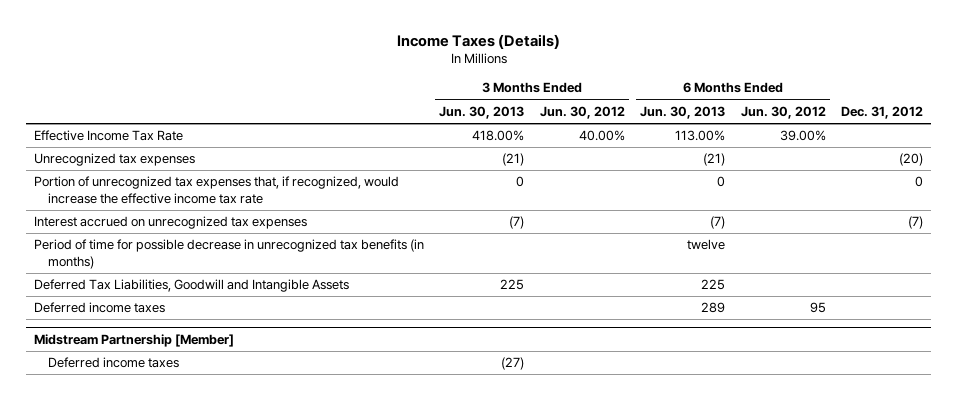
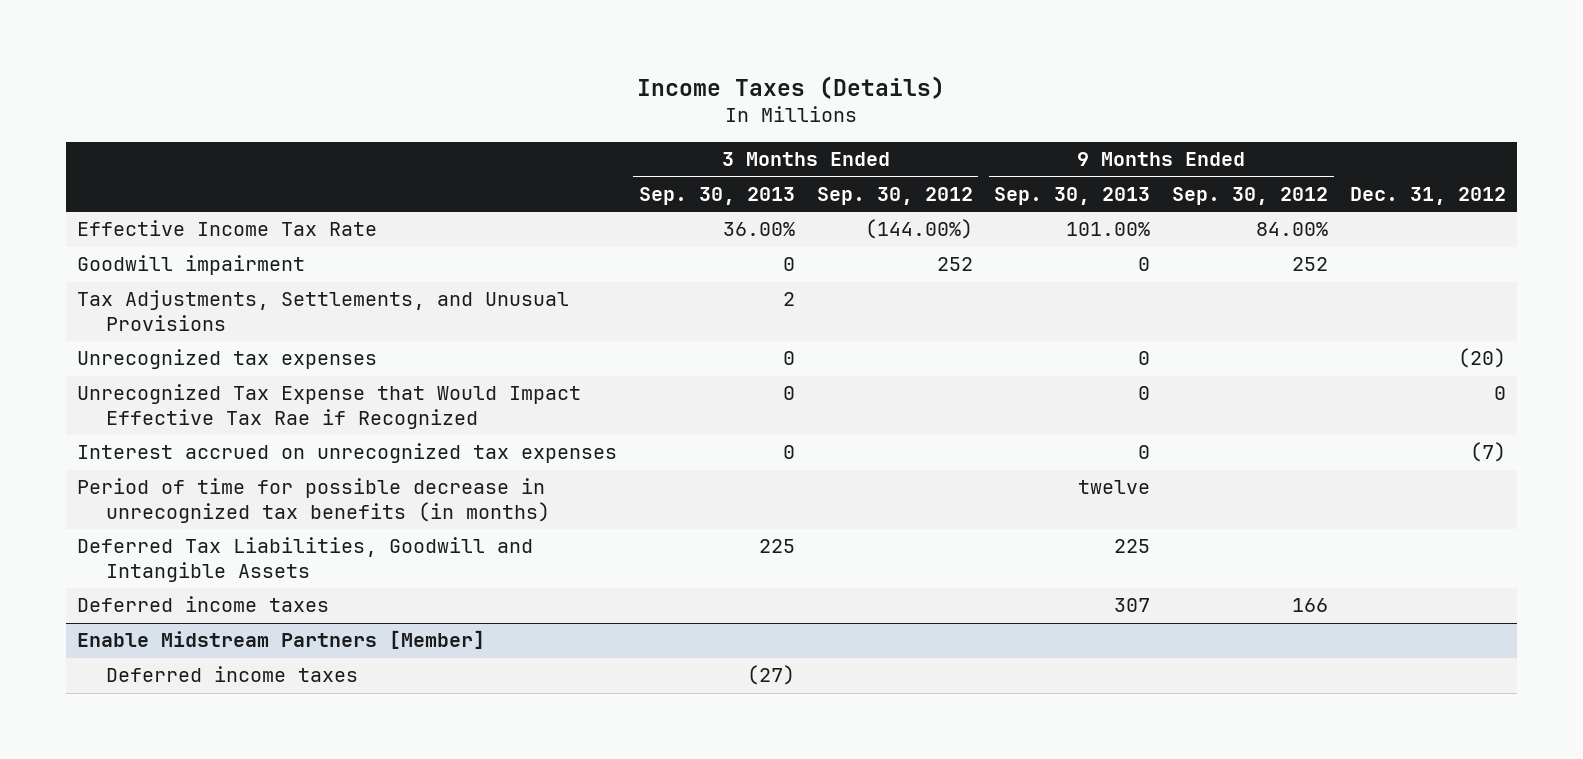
- | 3 Months Ended Jun. 30, 2013 | 3 Months Ended Jun. 30, 2012 | 6 Months Ended Jun. 30, 2013 | 6 Months Ended Jun. 30, 2012 | Dec. 31, 2012
+ | 3 Months Ended Sep. 30, 2013 | 3 Months Ended Sep. 30, 2012 | 9 Months Ended Sep. 30, 2013 | 9 Months Ended Sep. 30, 2012 | Dec. 31, 2012
+ Goodwill impairment | 0 | 252 | 0 | 252 |
+ Tax Adjustments, Settlements, and Unusual Provisions | 2 | | | |
- Portion of unrecognized tax expenses that, if recognized, would increase the effective income tax rate | 0 | | 0 | | 0
+ Unrecognized Tax Expense that Would Impact Effective Tax Rae if Recognized | 0 | | 0 | | 0
- Midstream Partnership [Member]
- Deferred income taxes | (27) | | | |
+ Enable Midstream Partners [Member]
+ Deferred income taxes | (27) | | | |

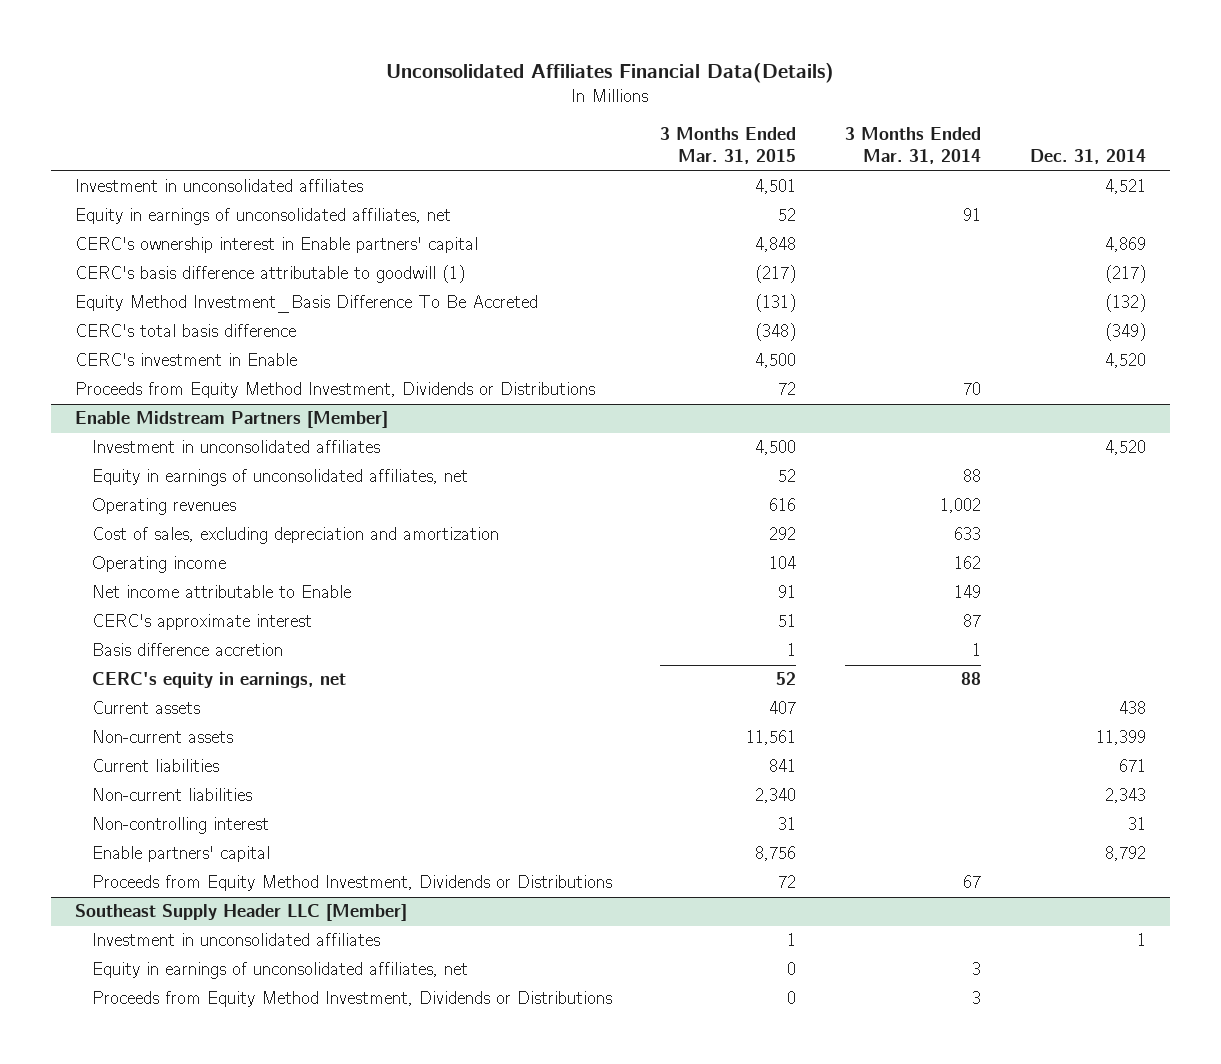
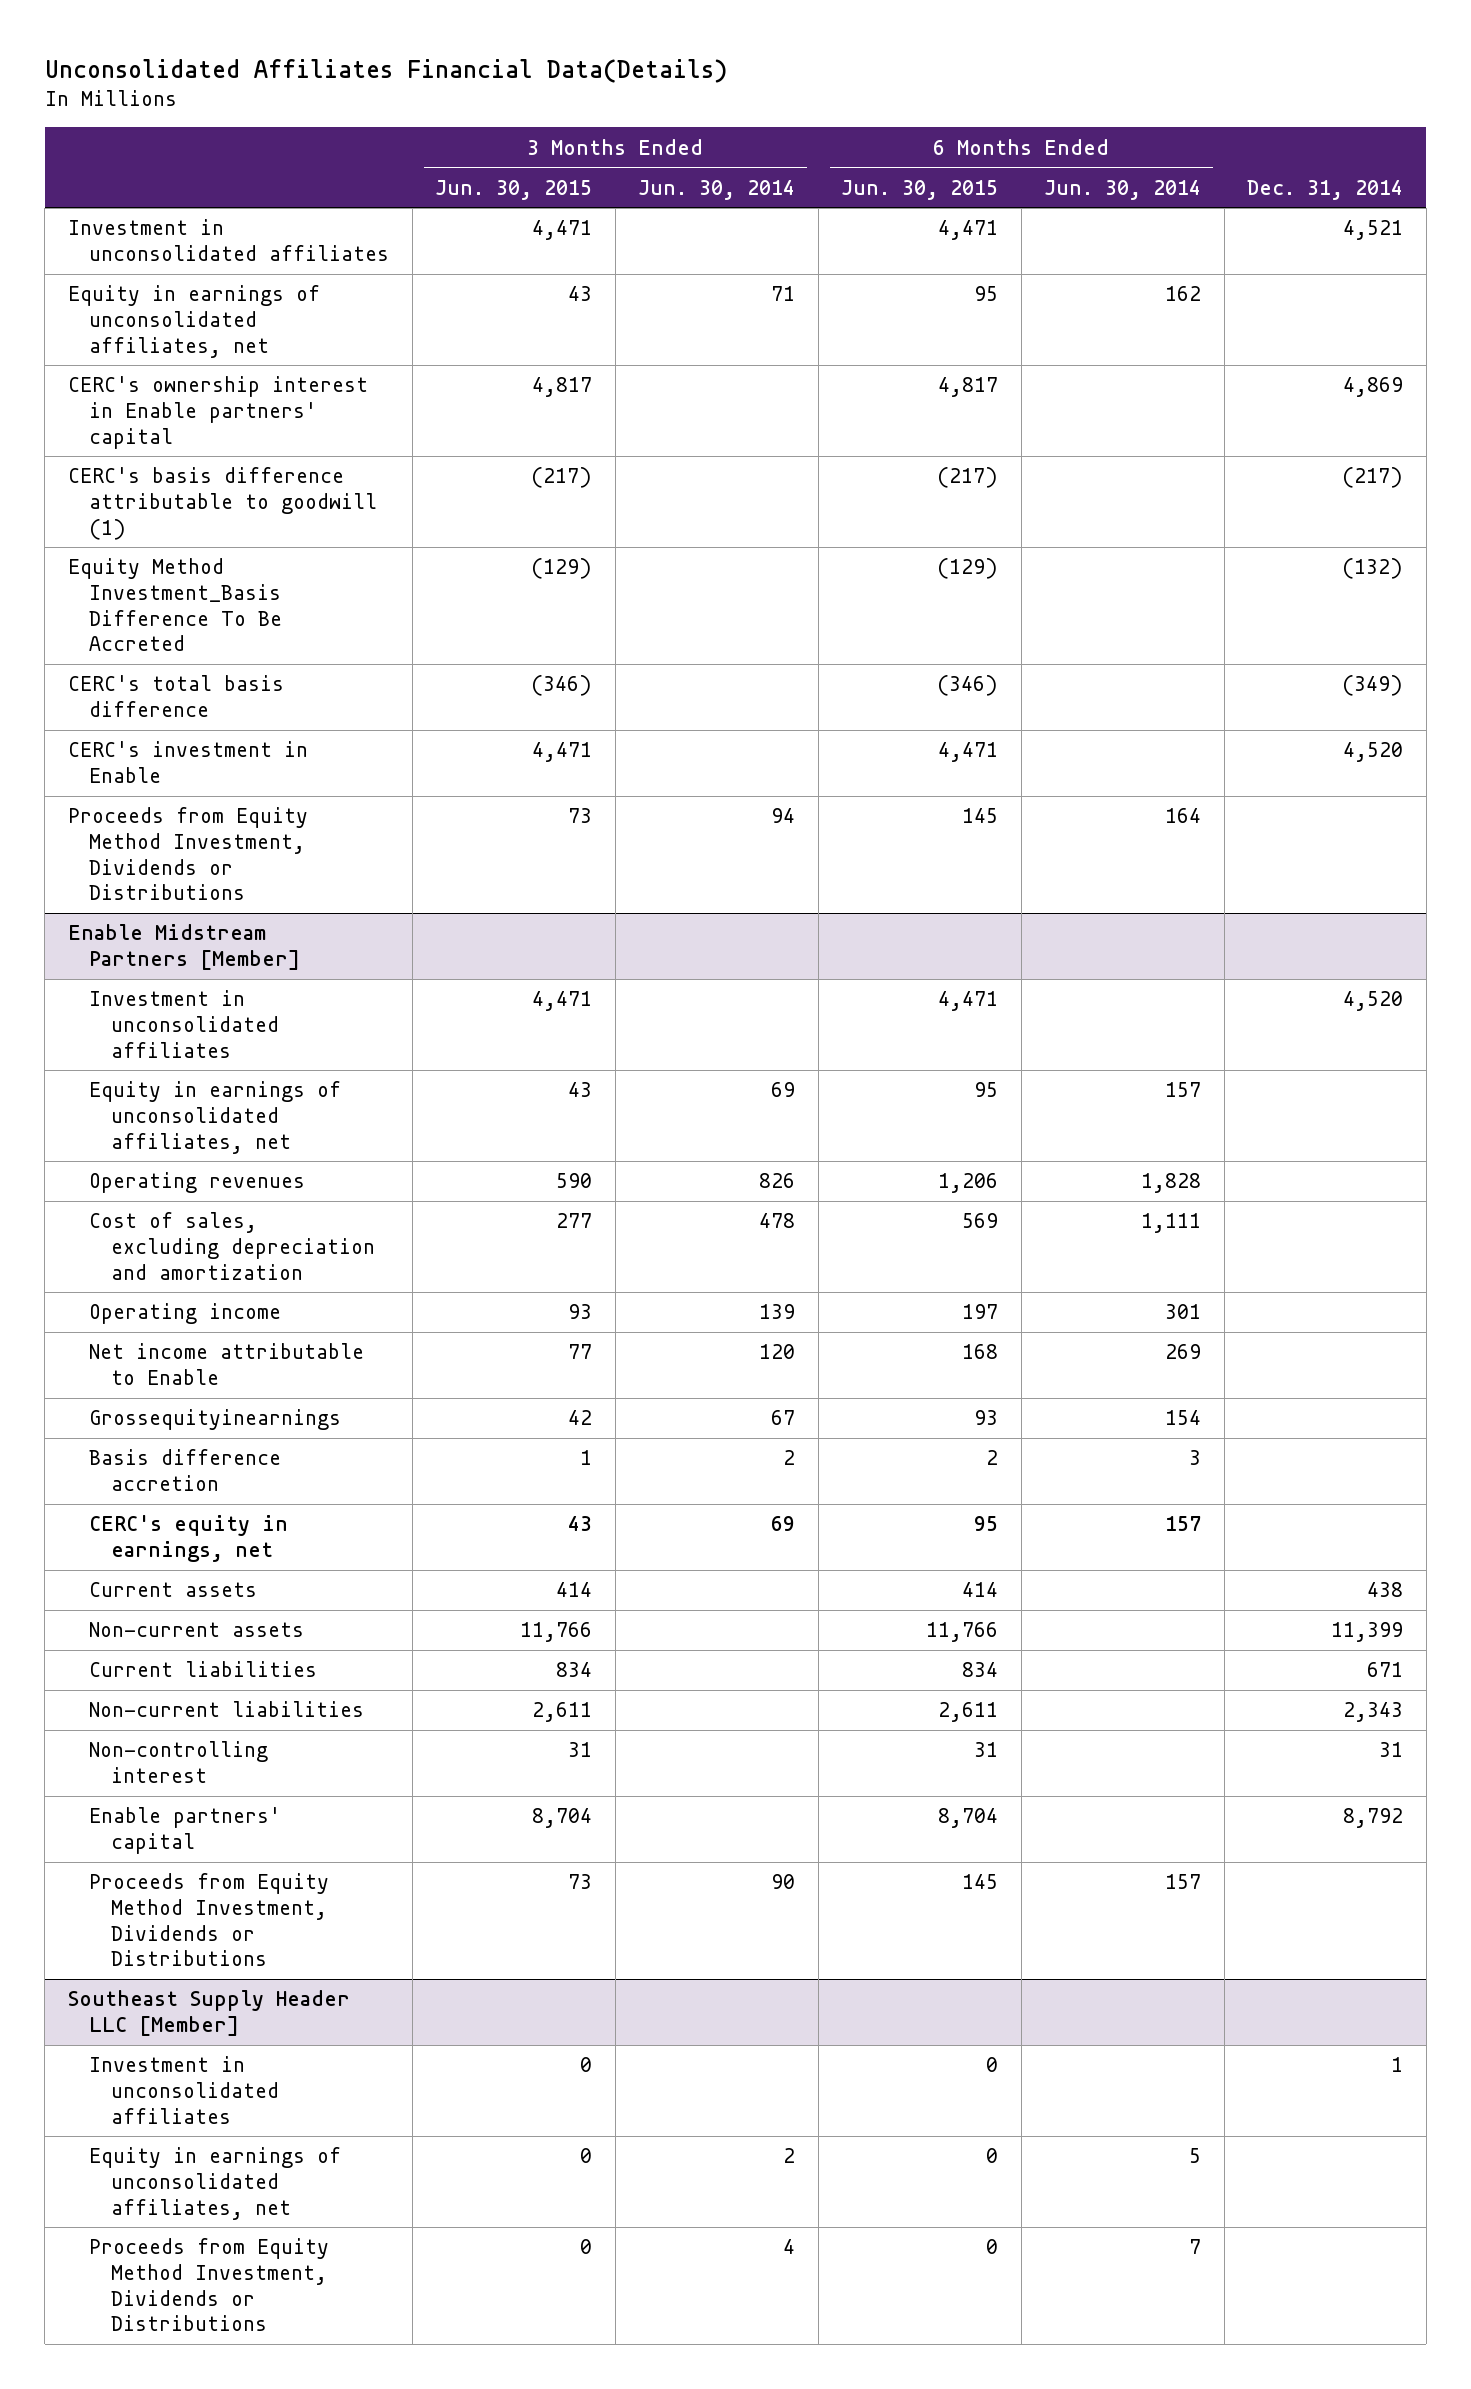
- | 3 Months Ended Mar. 31, 2015 | 3 Months Ended Mar. 31, 2014 | Dec. 31, 2014
+ | 3 Months Ended Jun. 30, 2015 | 3 Months Ended Jun. 30, 2014 | 6 Months Ended Jun. 30, 2015 | 6 Months Ended Jun. 30, 2014 | Dec. 31, 2014
@ Enable Midstream Partners [Member]
- CERC's approximate interest | 51 | 87 |
+ Grossequityinearnings | 42 | 67 | 93 | 154 |

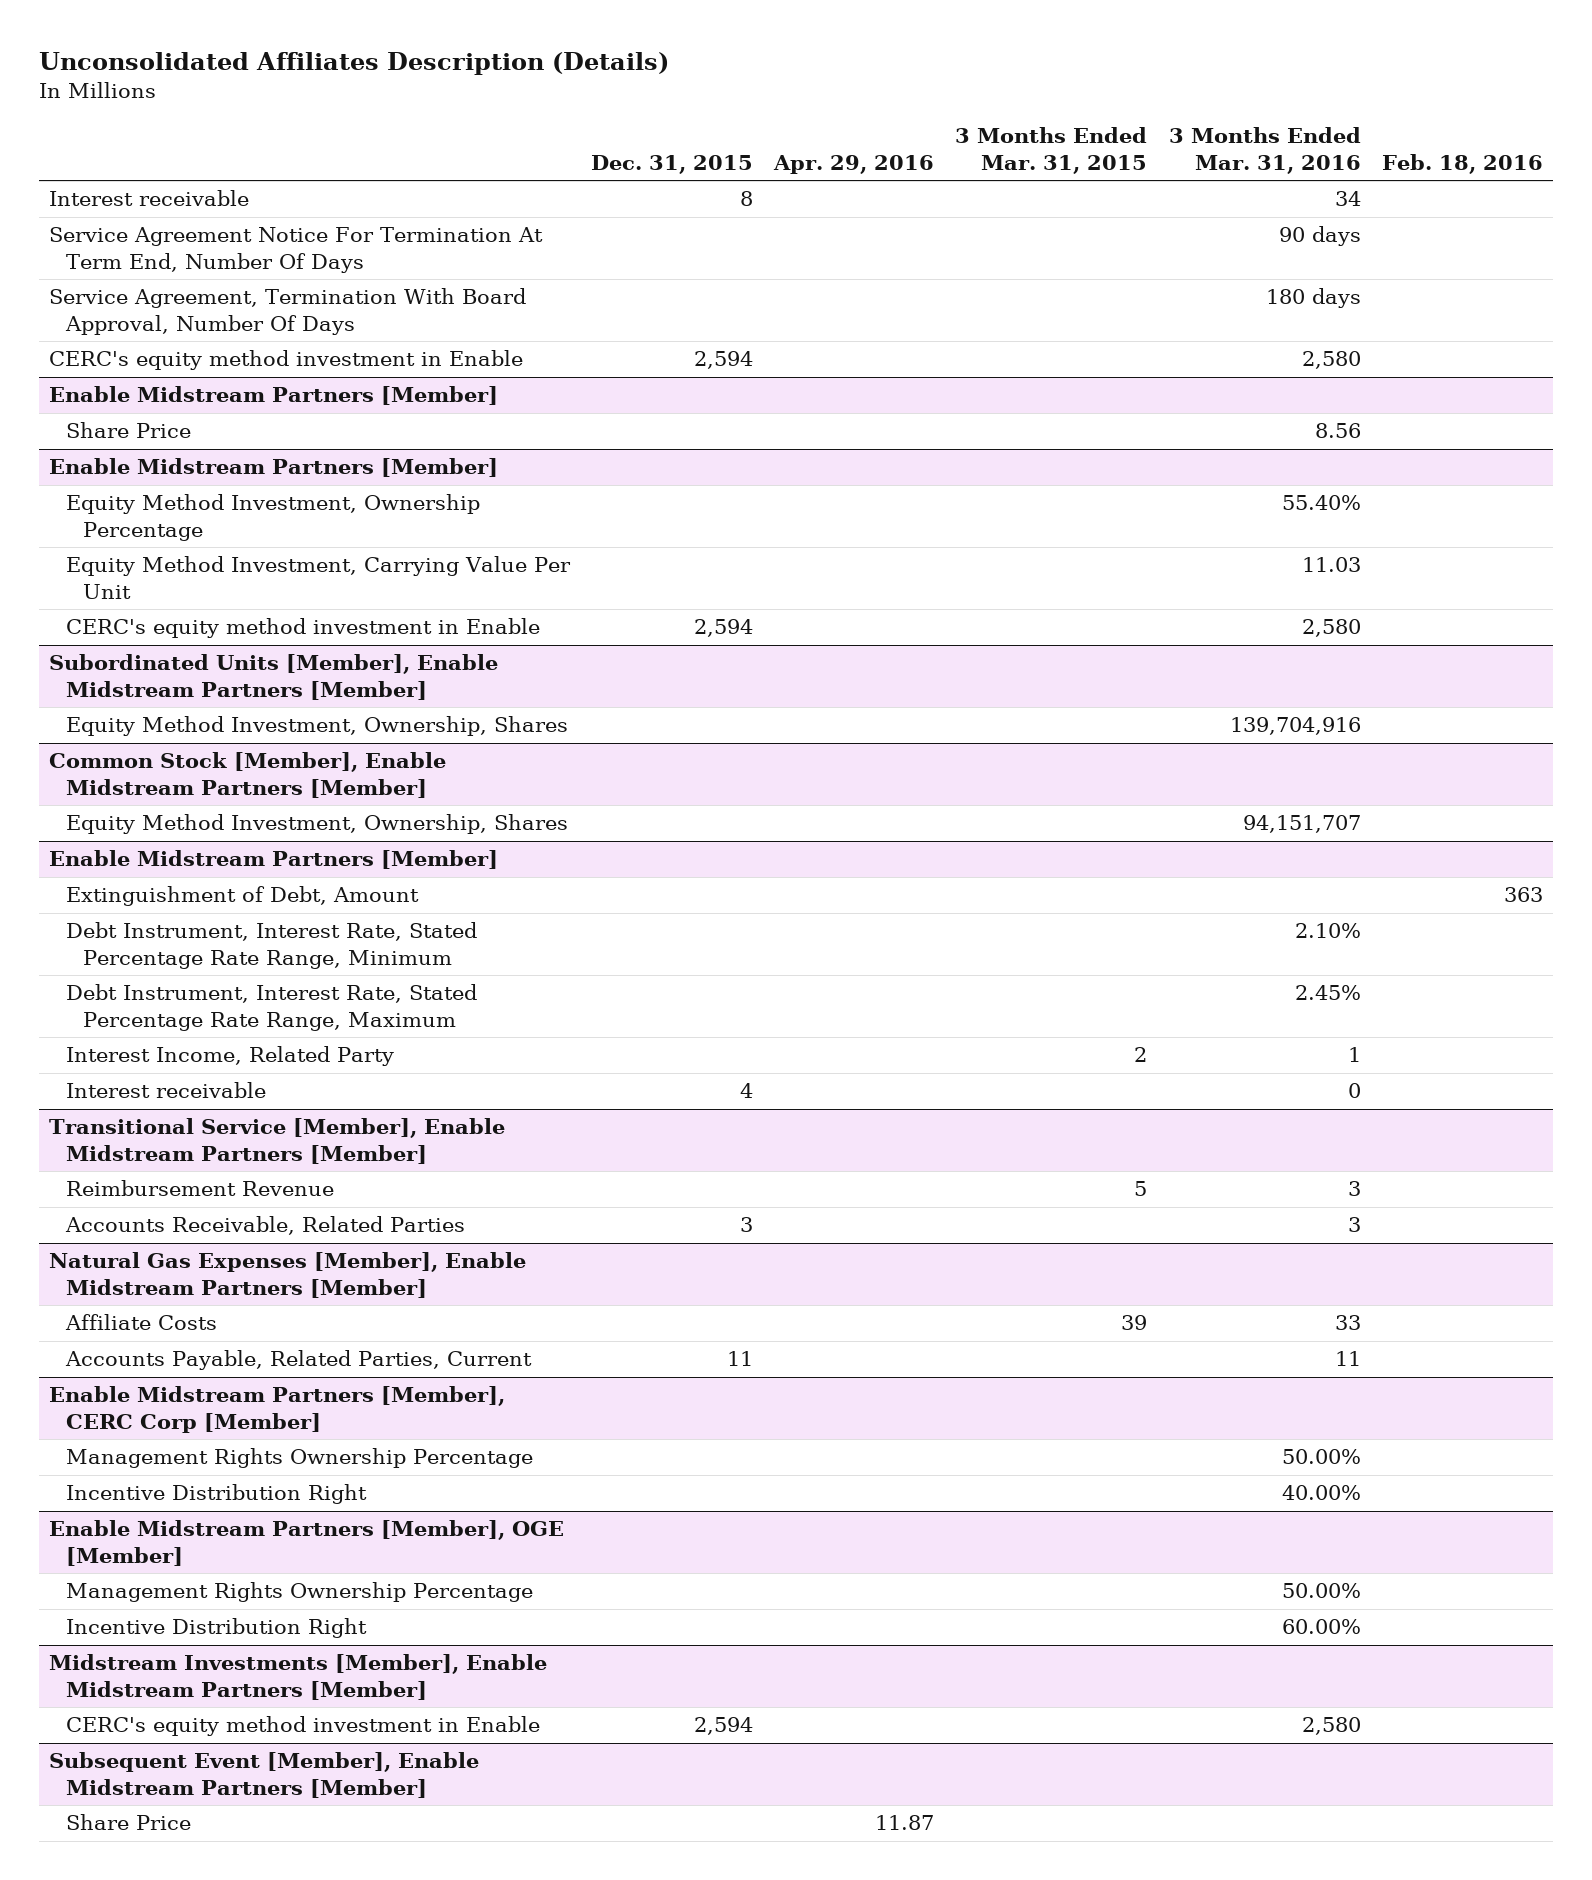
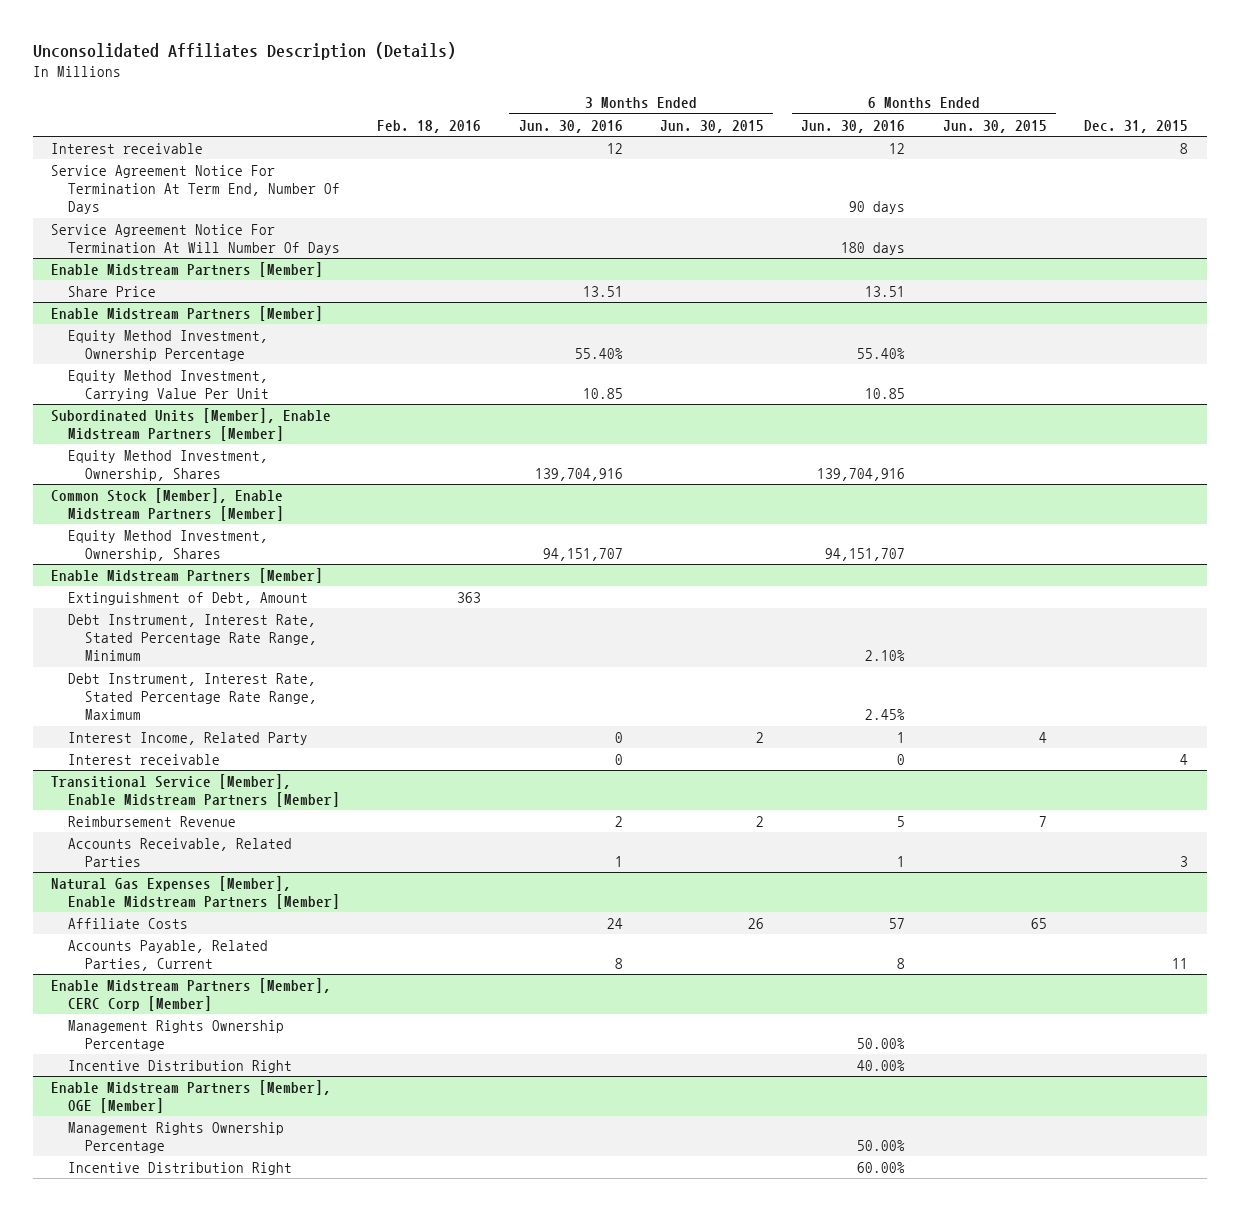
- | Dec. 31, 2015 | Apr. 29, 2016 | 3 Months Ended Mar. 31, 2015 | 3 Months Ended Mar. 31, 2016 | Feb. 18, 2016
+ | Feb. 18, 2016 | 3 Months Ended Jun. 30, 2016 | 3 Months Ended Jun. 30, 2015 | 6 Months Ended Jun. 30, 2016 | 6 Months Ended Jun. 30, 2015 | Dec. 31, 2015
- Service Agreement, Termination With Board Approval, Number Of Days | | | | 180 days |
- CERC's equity method investment in Enable | 2,594 | | | 2,580 |
+ Service Agreement Notice For Termination At Will Number Of Days | | | | 180 days | |
@ Enable Midstream Partners [Member]
- CERC's equity method investment in Enable | 2,594 | | | 2,580 |
- Midstream Investments [Member], Enable Midstream Partners [Member]
- CERC's equity method investment in Enable | 2,594 | | | 2,580 |
- Subsequent Event [Member], Enable Midstream Partners [Member]
- Share Price | | 11.87 | | |

